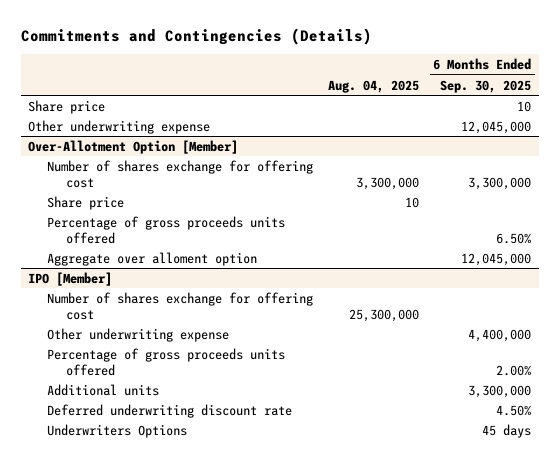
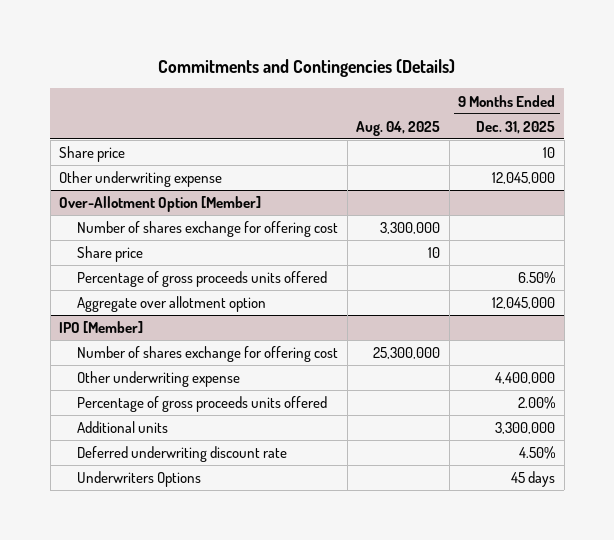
- | Aug. 04, 2025 | 6 Months Ended Sep. 30, 2025
+ | Aug. 04, 2025 | 9 Months Ended Dec. 31, 2025
@ Over-Allotment Option [Member]
- Aggregate over alloment option | | 12,045,000
+ Aggregate over allotment option | | 12,045,000

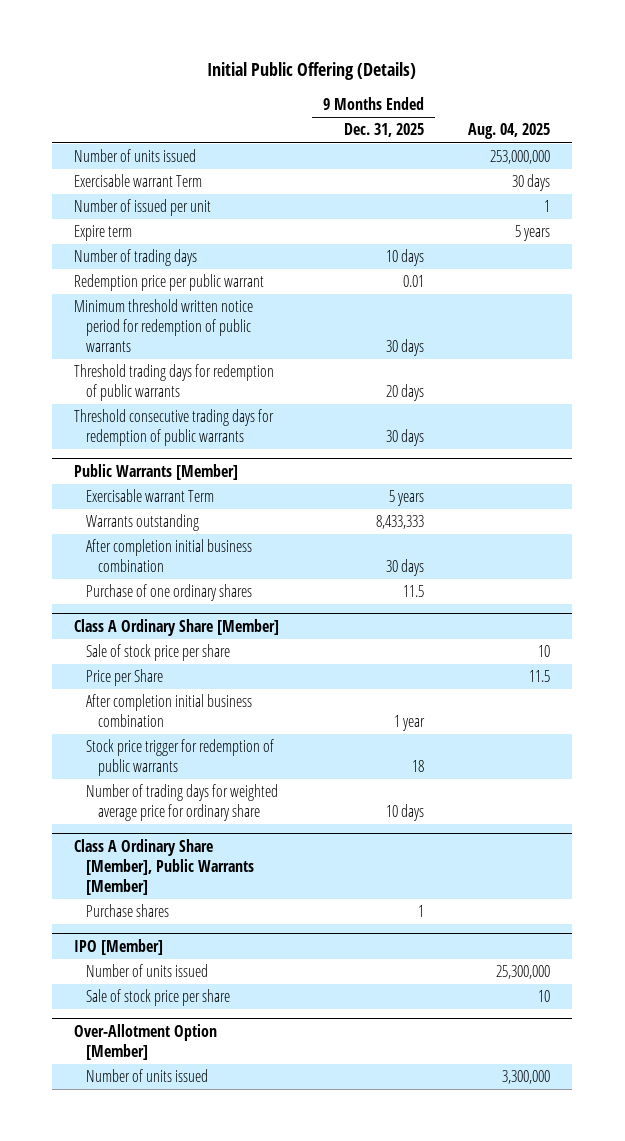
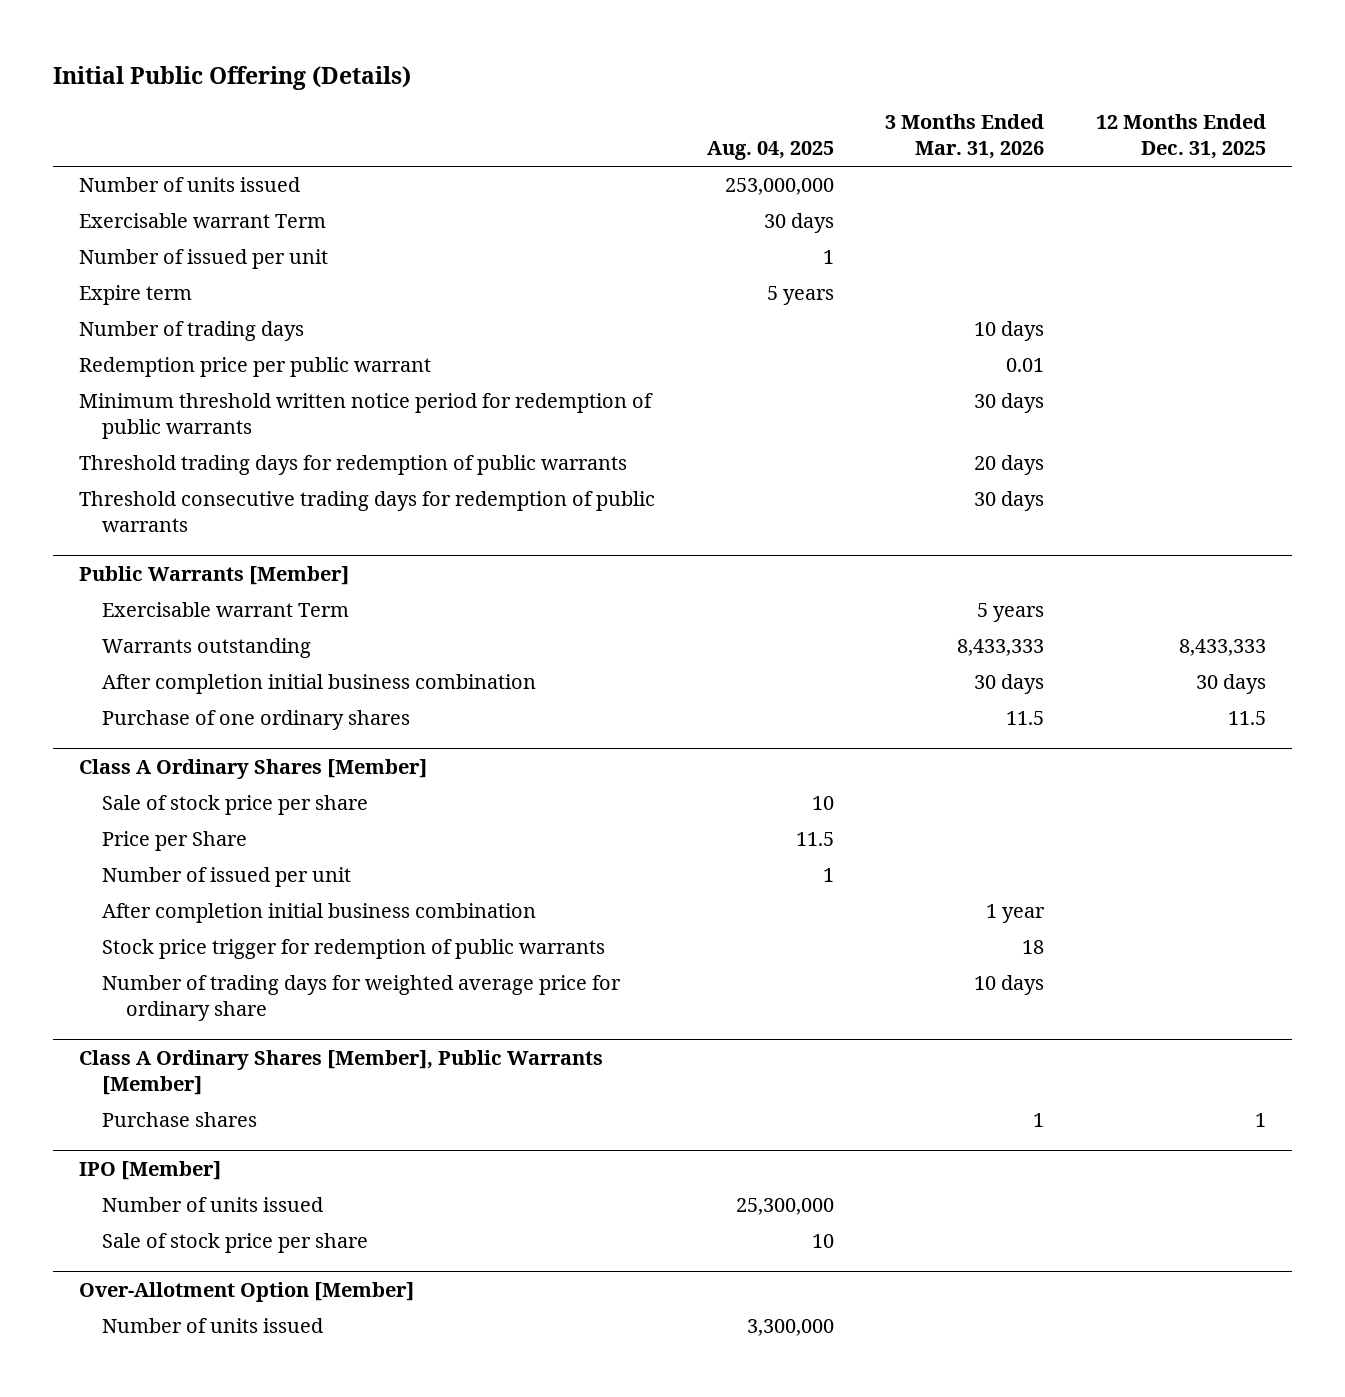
- | 9 Months Ended Dec. 31, 2025 | Aug. 04, 2025
+ | Aug. 04, 2025 | 3 Months Ended Mar. 31, 2026 | 12 Months Ended Dec. 31, 2025
- Class A Ordinary Share [Member]
+ Class A Ordinary Shares [Member]
+ Number of issued per unit | 1 | |
- Class A Ordinary Share [Member], Public Warrants [Member]
+ Class A Ordinary Shares [Member], Public Warrants [Member]

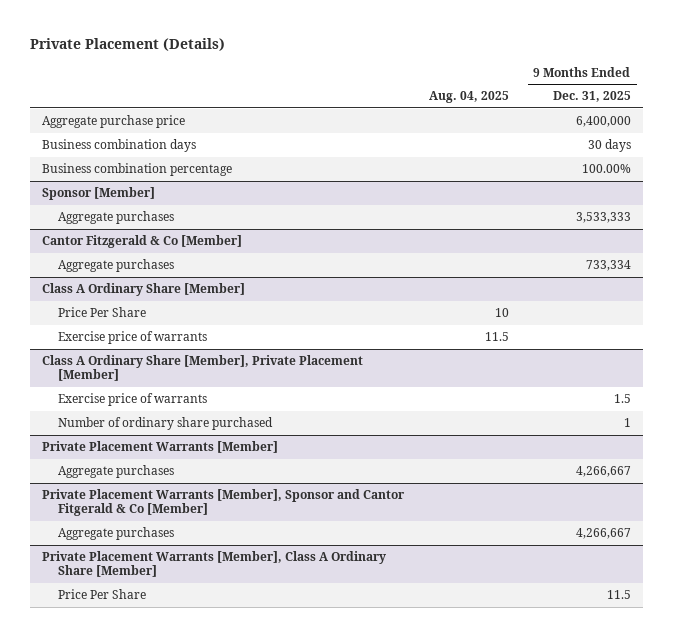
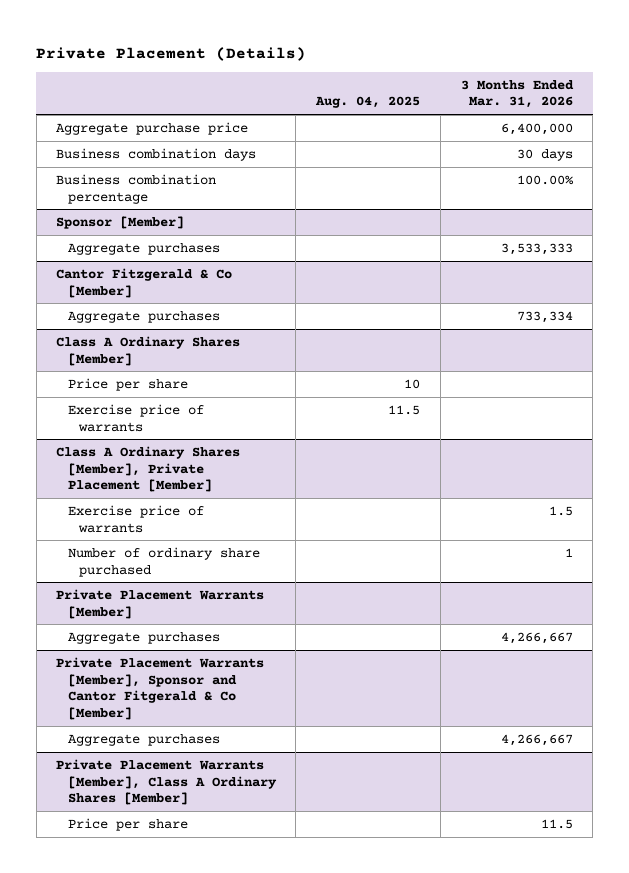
- | Aug. 04, 2025 | 9 Months Ended Dec. 31, 2025
+ | Aug. 04, 2025 | 3 Months Ended Mar. 31, 2026
- Class A Ordinary Share [Member]
- Price Per Share | 10 |
+ Class A Ordinary Shares [Member]
+ Price per share | 10 |
- Class A Ordinary Share [Member], Private Placement [Member]
+ Class A Ordinary Shares [Member], Private Placement [Member]
- Private Placement Warrants [Member], Class A Ordinary Share [Member]
- Price Per Share | | 11.5
+ Private Placement Warrants [Member], Class A Ordinary Shares [Member]
+ Price per share | | 11.5

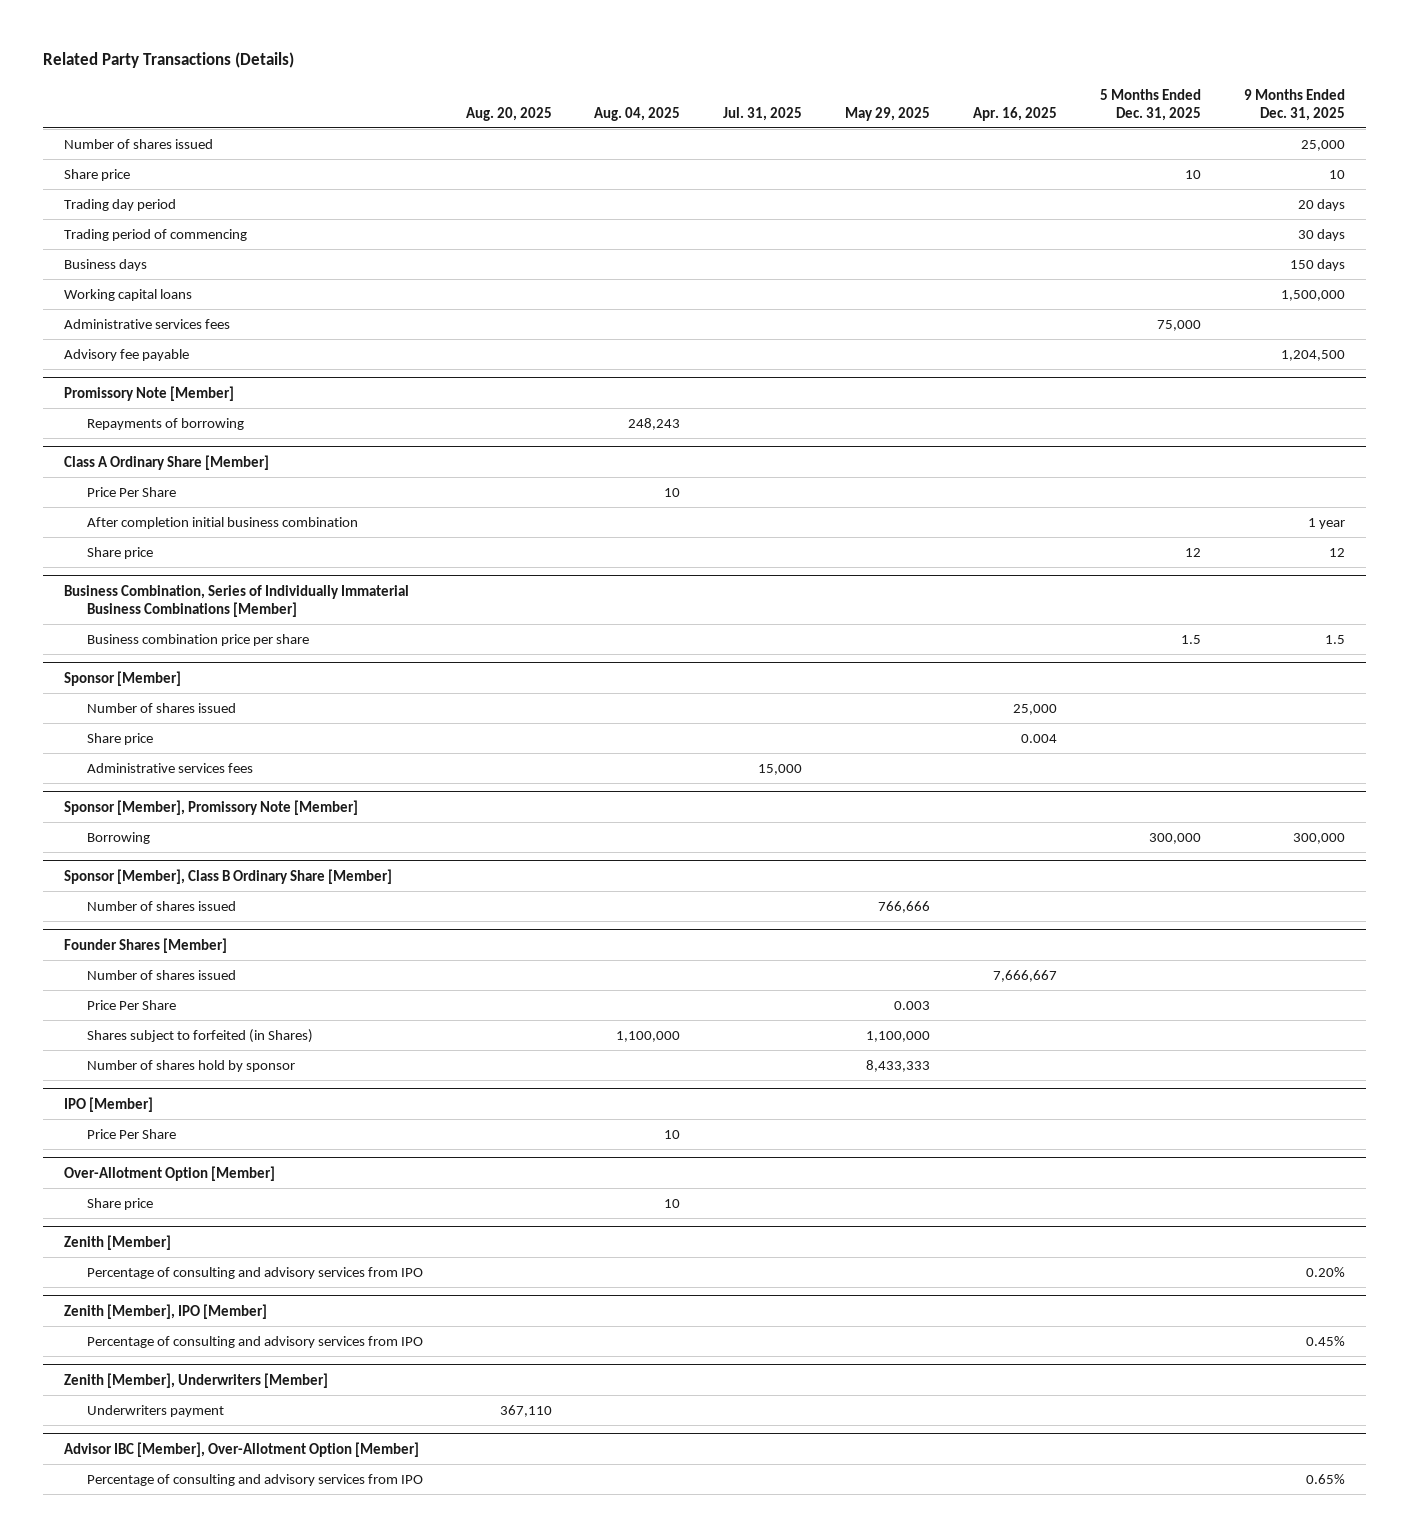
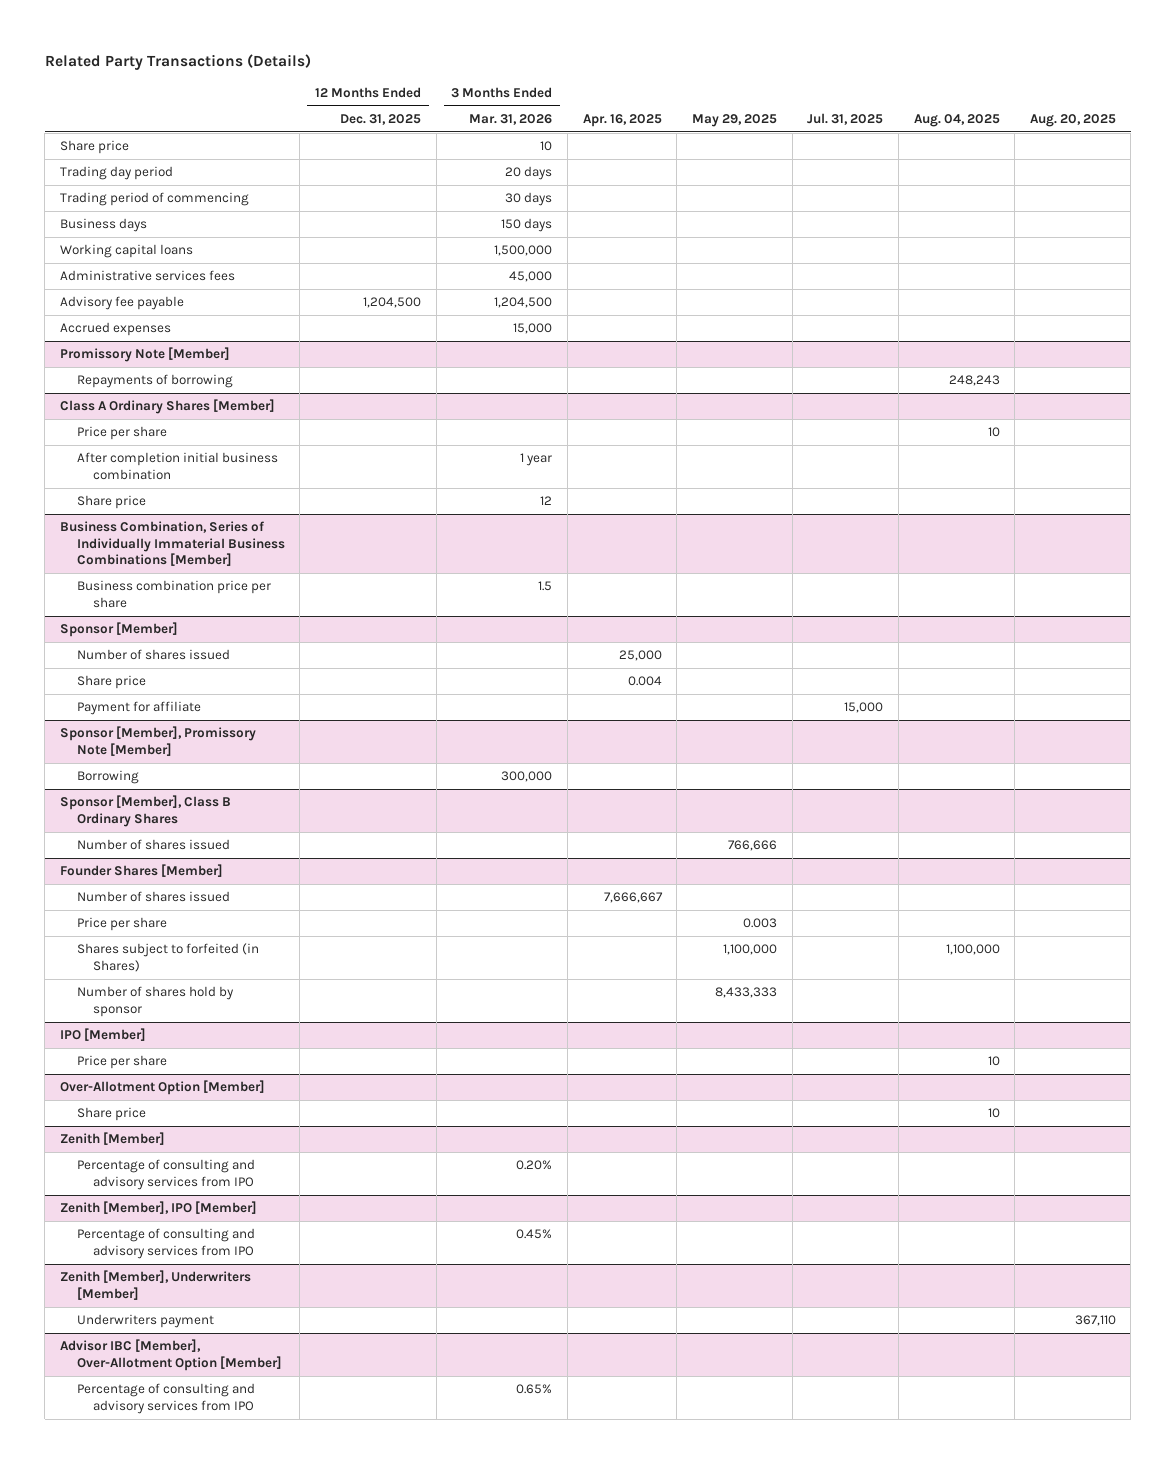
- | Aug. 20, 2025 | Aug. 04, 2025 | Jul. 31, 2025 | May 29, 2025 | Apr. 16, 2025 | 5 Months Ended Dec. 31, 2025 | 9 Months Ended Dec. 31, 2025
+ | 12 Months Ended Dec. 31, 2025 | 3 Months Ended Mar. 31, 2026 | Apr. 16, 2025 | May 29, 2025 | Jul. 31, 2025 | Aug. 04, 2025 | Aug. 20, 2025
- Number of shares issued | | | | | | | 25,000
+ Accrued expenses | | 15,000 | | | | |
- Class A Ordinary Share [Member]
- Price Per Share | | 10 | | | | |
+ Class A Ordinary Shares [Member]
+ Price per share | | | | | | 10 |
@ Sponsor [Member]
- Administrative services fees | | | 15,000 | | | |
+ Payment for affiliate | | | | | 15,000 | |
- Sponsor [Member], Class B Ordinary Share [Member]
+ Sponsor [Member], Class B Ordinary Shares
@ Founder Shares [Member]
- Price Per Share | | | | 0.003 | | |
+ Price per share | | | | 0.003 | | |
@ IPO [Member]
- Price Per Share | | 10 | | | | |
+ Price per share | | | | | | 10 |

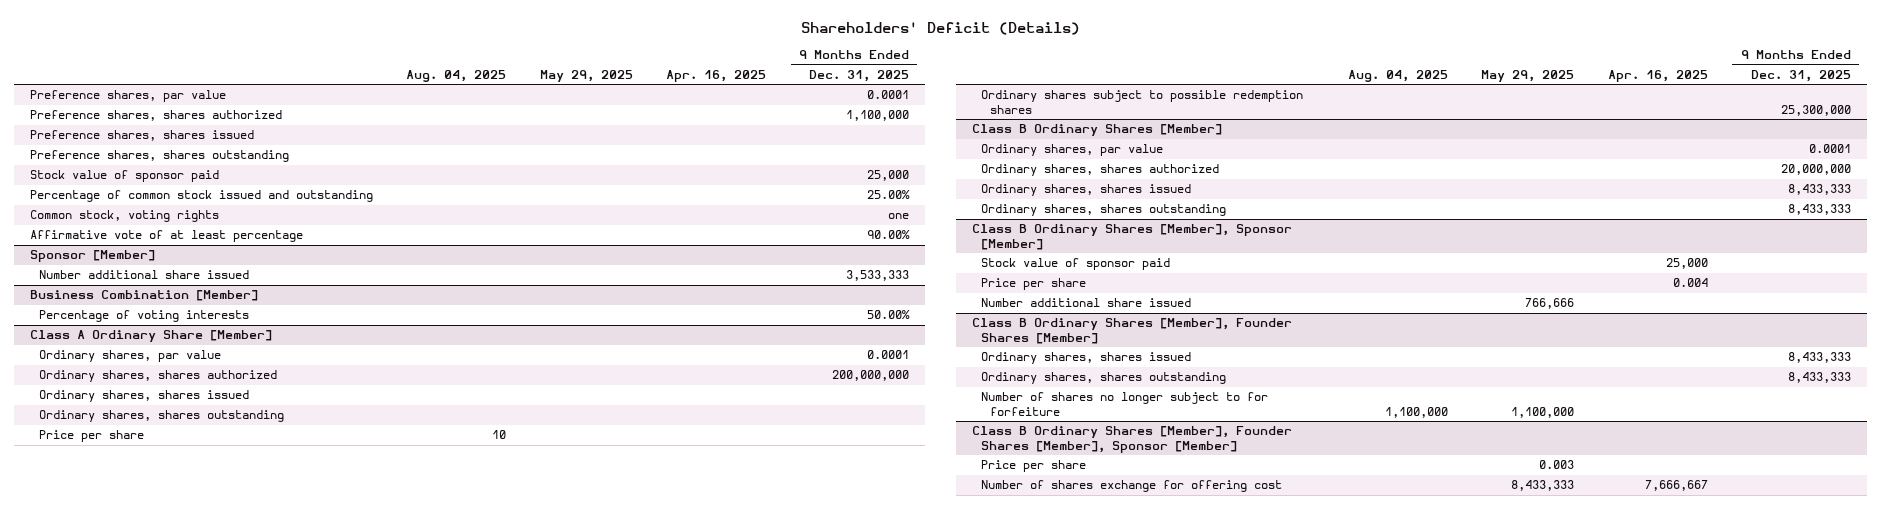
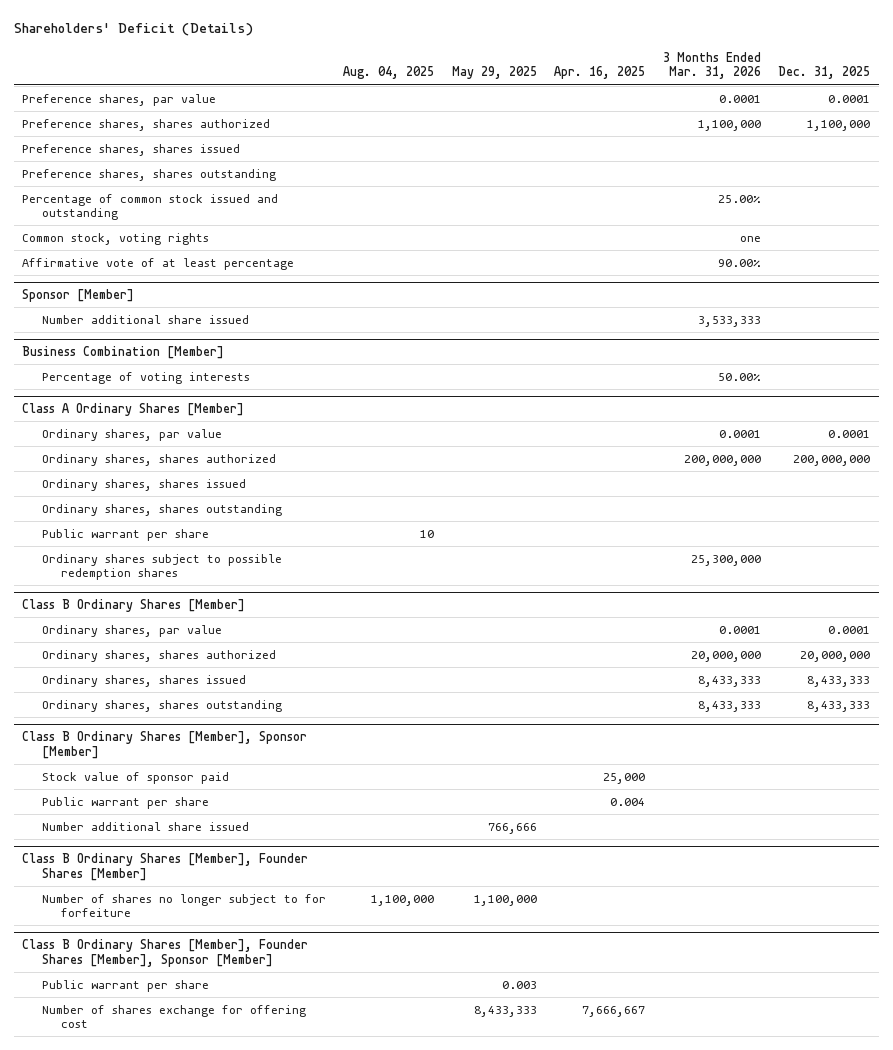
- | Aug. 04, 2025 | May 29, 2025 | Apr. 16, 2025 | 9 Months Ended Dec. 31, 2025
+ | Aug. 04, 2025 | May 29, 2025 | Apr. 16, 2025 | 3 Months Ended Mar. 31, 2026 | Dec. 31, 2025
- Stock value of sponsor paid | | | | 25,000
- Class A Ordinary Share [Member]
+ Class A Ordinary Shares [Member]
- Price per share | 10 | | |
+ Public warrant per share | 10 | | | |
@ Class B Ordinary Shares [Member], Sponsor [Member]
- Price per share | | | 0.004 |
+ Public warrant per share | | | 0.004 | |
@ Class B Ordinary Shares [Member], Founder Shares [Member]
- Ordinary shares, shares issued | | | | 8,433,333
- Ordinary shares, shares outstanding | | | | 8,433,333
@ Class B Ordinary Shares [Member], Founder Shares [Member], Sponsor [Member]
- Price per share | | 0.003 | |
+ Public warrant per share | | 0.003 | | |

